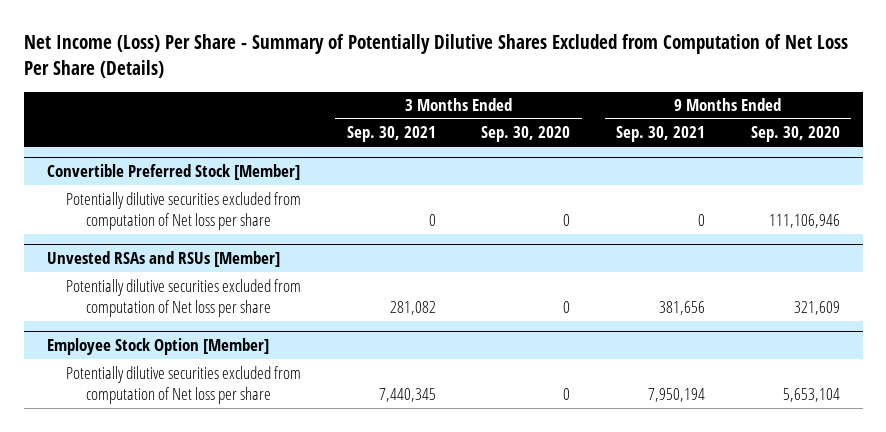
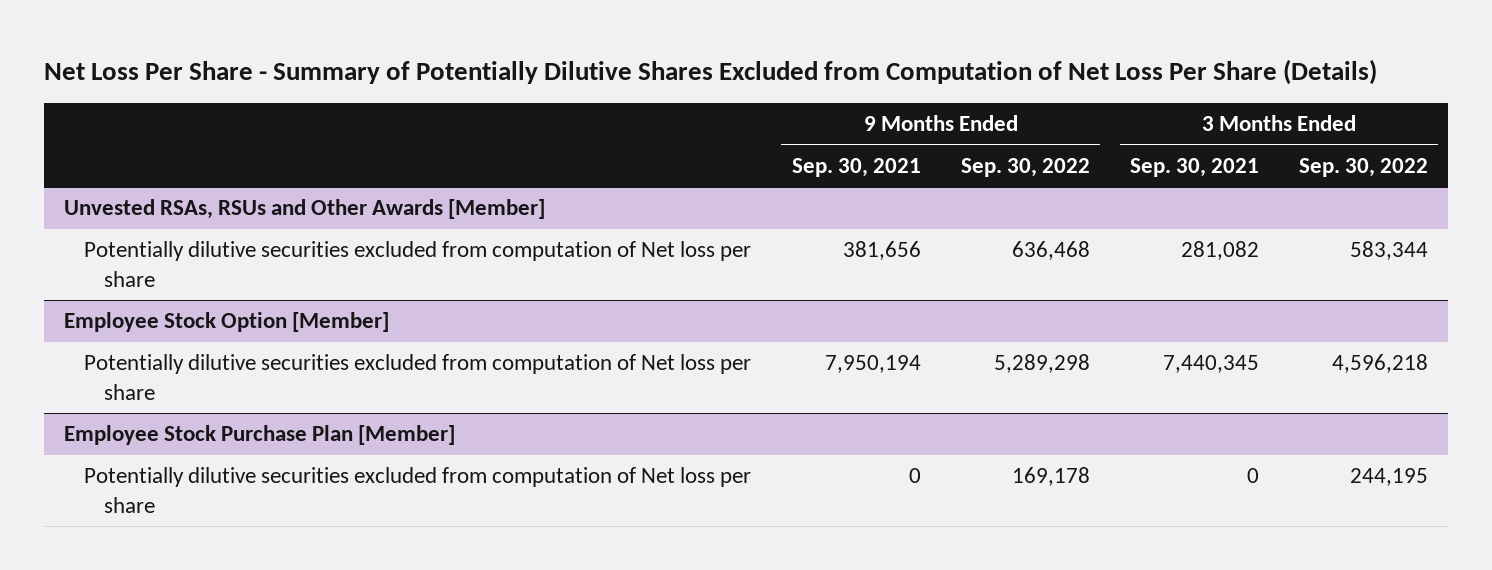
- Net Income (Loss) Per Share - Summary of Potentially Dilutive Shares Excluded from Computation of Net Loss Per Share (Details)
+ Net Loss Per Share - Summary of Potentially Dilutive Shares Excluded from Computation of Net Loss Per Share (Details)
- | 3 Months Ended Sep. 30, 2021 | 3 Months Ended Sep. 30, 2020 | 9 Months Ended Sep. 30, 2021 | 9 Months Ended Sep. 30, 2020
+ | 9 Months Ended Sep. 30, 2021 | 9 Months Ended Sep. 30, 2022 | 3 Months Ended Sep. 30, 2021 | 3 Months Ended Sep. 30, 2022
- Convertible Preferred Stock [Member]
- Potentially dilutive securities excluded from computation of Net loss per share | 0 | 0 | 0 | 111,106,946
- Unvested RSAs and RSUs [Member]
+ Unvested RSAs, RSUs and Other Awards [Member]
+ Employee Stock Purchase Plan [Member]
+ Potentially dilutive securities excluded from computation of Net loss per share | 0 | 169,178 | 0 | 244,195

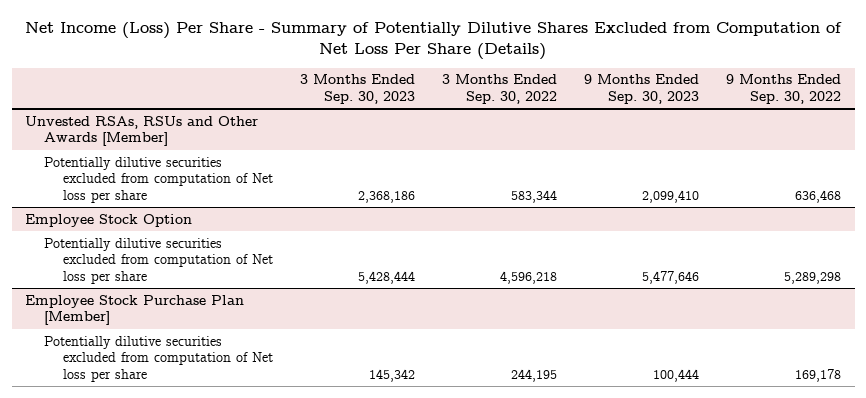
- Net Loss Per Share - Summary of Potentially Dilutive Shares Excluded from Computation of Net Loss Per Share (Details)
+ Net Income (Loss) Per Share - Summary of Potentially Dilutive Shares Excluded from Computation of Net Loss Per Share (Details)
- | 9 Months Ended Sep. 30, 2021 | 9 Months Ended Sep. 30, 2022 | 3 Months Ended Sep. 30, 2021 | 3 Months Ended Sep. 30, 2022
+ | 3 Months Ended Sep. 30, 2023 | 3 Months Ended Sep. 30, 2022 | 9 Months Ended Sep. 30, 2023 | 9 Months Ended Sep. 30, 2022
- Employee Stock Option [Member]
+ Employee Stock Option

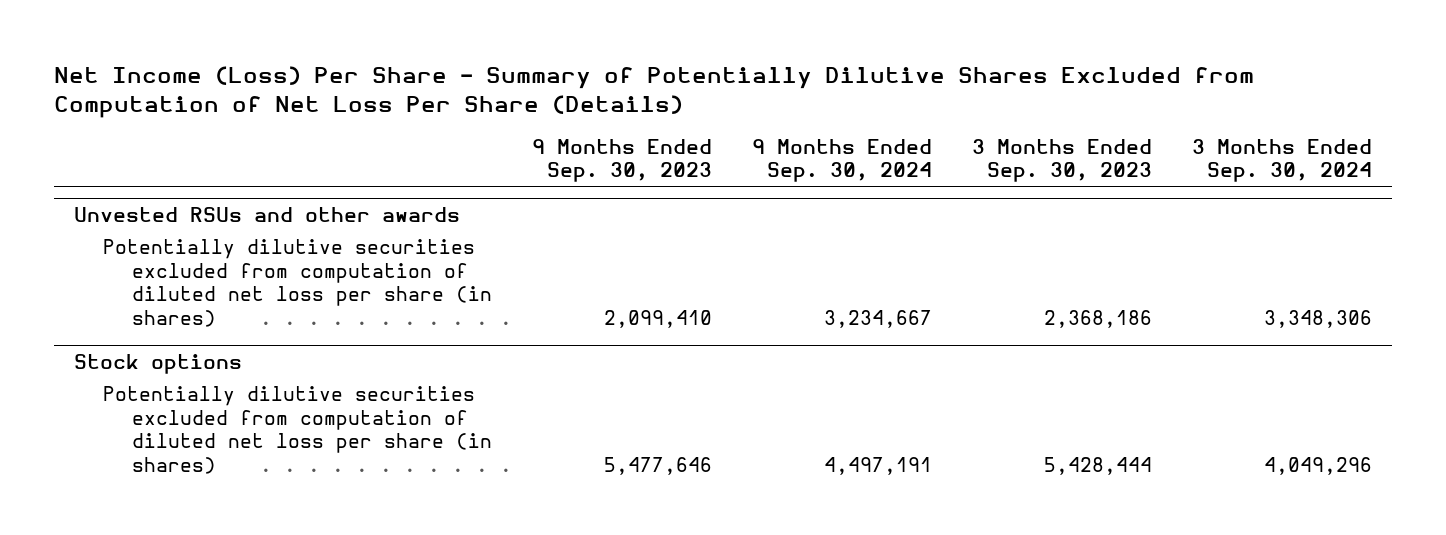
- | 3 Months Ended Sep. 30, 2023 | 3 Months Ended Sep. 30, 2022 | 9 Months Ended Sep. 30, 2023 | 9 Months Ended Sep. 30, 2022
+ | 9 Months Ended Sep. 30, 2023 | 9 Months Ended Sep. 30, 2024 | 3 Months Ended Sep. 30, 2023 | 3 Months Ended Sep. 30, 2024
- Unvested RSAs, RSUs and Other Awards [Member]
- Potentially dilutive securities excluded from computation of Net loss per share | 2,368,186 | 583,344 | 2,099,410 | 636,468
- Employee Stock Option
- Potentially dilutive securities excluded from computation of Net loss per share | 5,428,444 | 4,596,218 | 5,477,646 | 5,289,298
- Employee Stock Purchase Plan [Member]
- Potentially dilutive securities excluded from computation of Net loss per share | 145,342 | 244,195 | 100,444 | 169,178
+ Unvested RSUs and other awards
+ Potentially dilutive securities excluded from computation of diluted net loss per share (in shares) | 2,099,410 | 3,234,667 | 2,368,186 | 3,348,306
+ Stock options
+ Potentially dilutive securities excluded from computation of diluted net loss per share (in shares) | 5,477,646 | 4,497,191 | 5,428,444 | 4,049,296

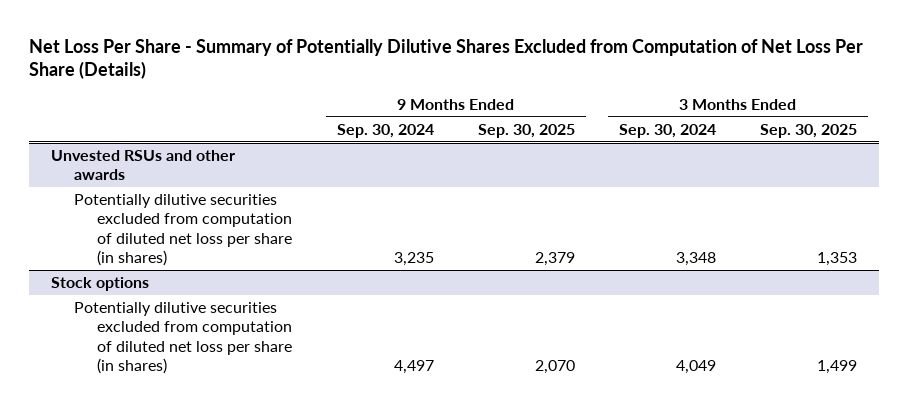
- Net Income (Loss) Per Share - Summary of Potentially Dilutive Shares Excluded from Computation of Net Loss Per Share (Details)
+ Net Loss Per Share - Summary of Potentially Dilutive Shares Excluded from Computation of Net Loss Per Share (Details)
- | 9 Months Ended Sep. 30, 2023 | 9 Months Ended Sep. 30, 2024 | 3 Months Ended Sep. 30, 2023 | 3 Months Ended Sep. 30, 2024
+ | 9 Months Ended Sep. 30, 2024 | 9 Months Ended Sep. 30, 2025 | 3 Months Ended Sep. 30, 2024 | 3 Months Ended Sep. 30, 2025
@ Unvested RSUs and other awards
- Potentially dilutive securities excluded from computation of diluted net loss per share (in shares) | 2,099,410 | 3,234,667 | 2,368,186 | 3,348,306
+ Potentially dilutive securities excluded from computation of diluted net loss per share (in shares) | 3,235 | 2,379 | 3,348 | 1,353
@ Stock options
- Potentially dilutive securities excluded from computation of diluted net loss per share (in shares) | 5,477,646 | 4,497,191 | 5,428,444 | 4,049,296
+ Potentially dilutive securities excluded from computation of diluted net loss per share (in shares) | 4,497 | 2,070 | 4,049 | 1,499

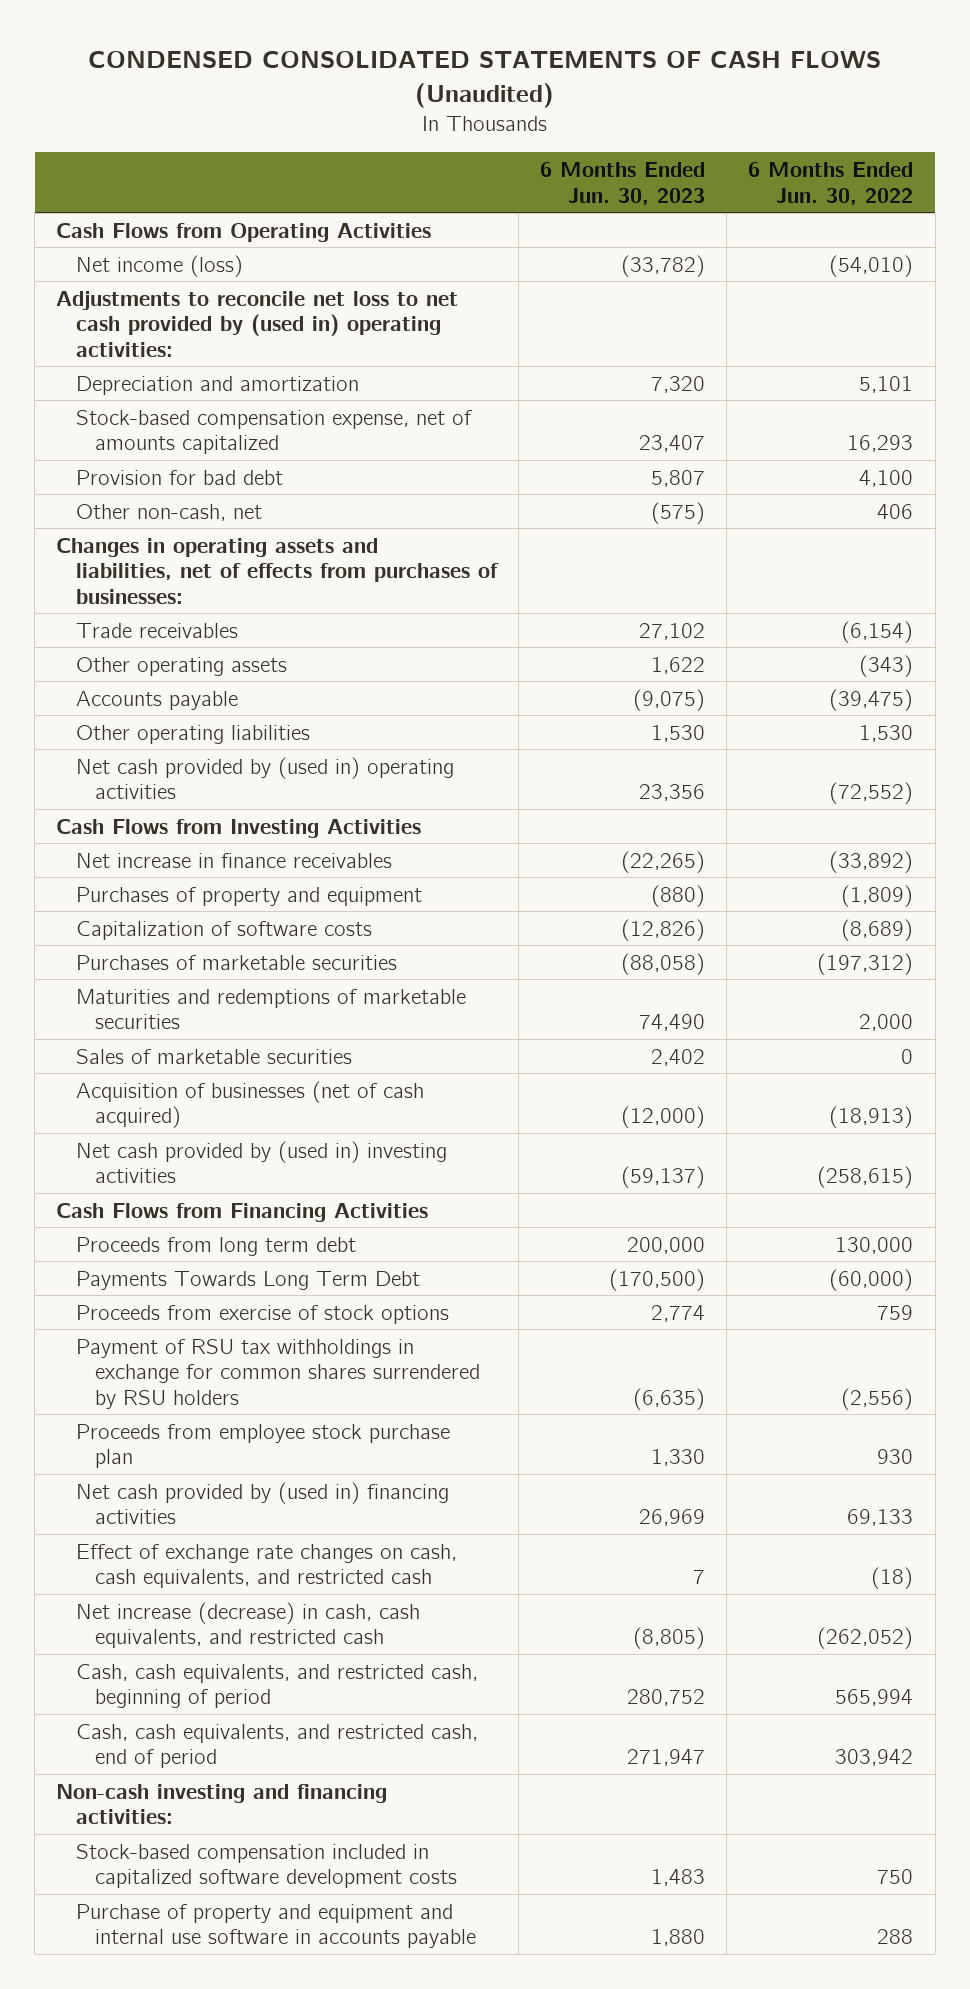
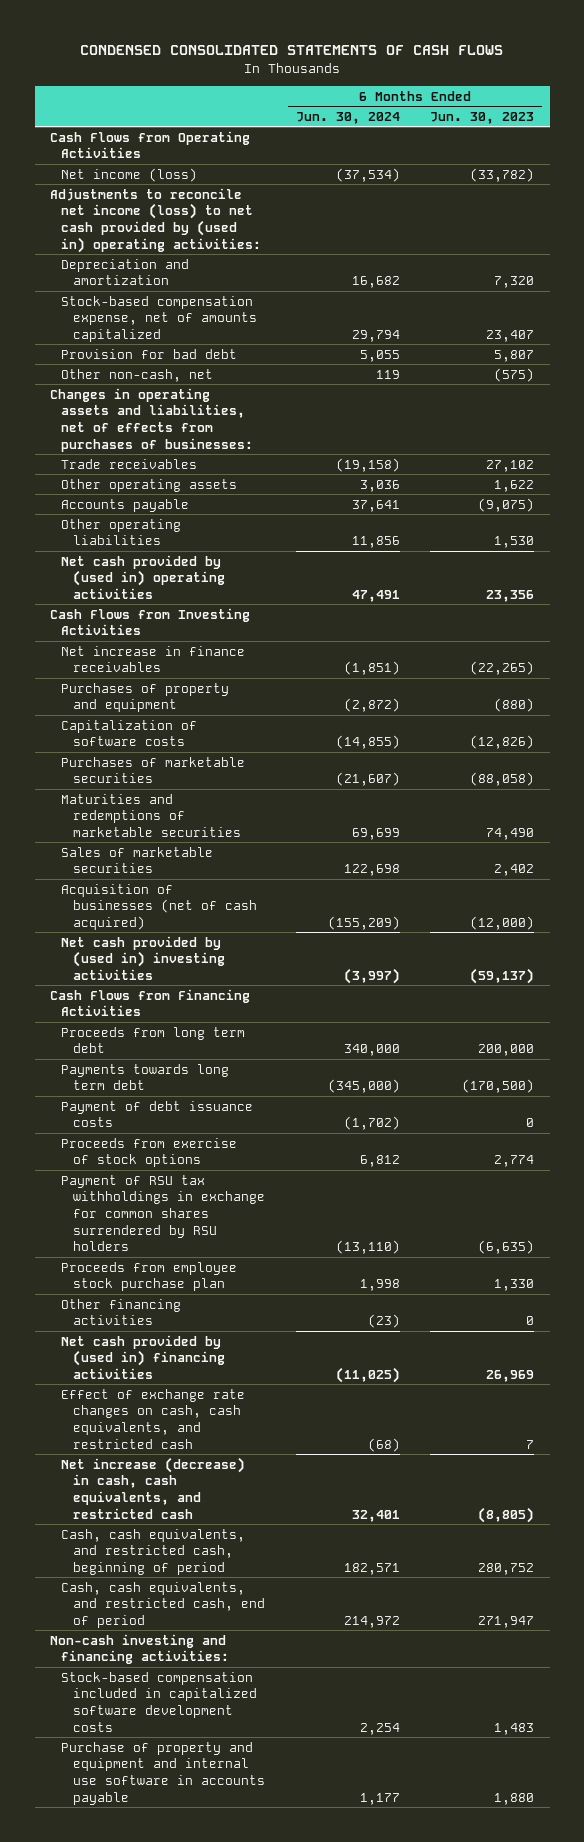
- CONDENSED CONSOLIDATED STATEMENTS OF CASH FLOWS (Unaudited)
+ CONDENSED CONSOLIDATED STATEMENTS OF CASH FLOWS
- | 6 Months Ended Jun. 30, 2023 | 6 Months Ended Jun. 30, 2022
+ | 6 Months Ended Jun. 30, 2024 | 6 Months Ended Jun. 30, 2023
- Adjustments to reconcile net loss to net cash provided by (used in) operating activities:
+ Adjustments to reconcile net income (loss) to net cash provided by (used in) operating activities:
- Payments Towards Long Term Debt | (170,500) | (60,000)
+ Payments towards long term debt | (345,000) | (170,500)
+ Payment of debt issuance costs | (1,702) | 0
+ Other financing activities | (23) | 0

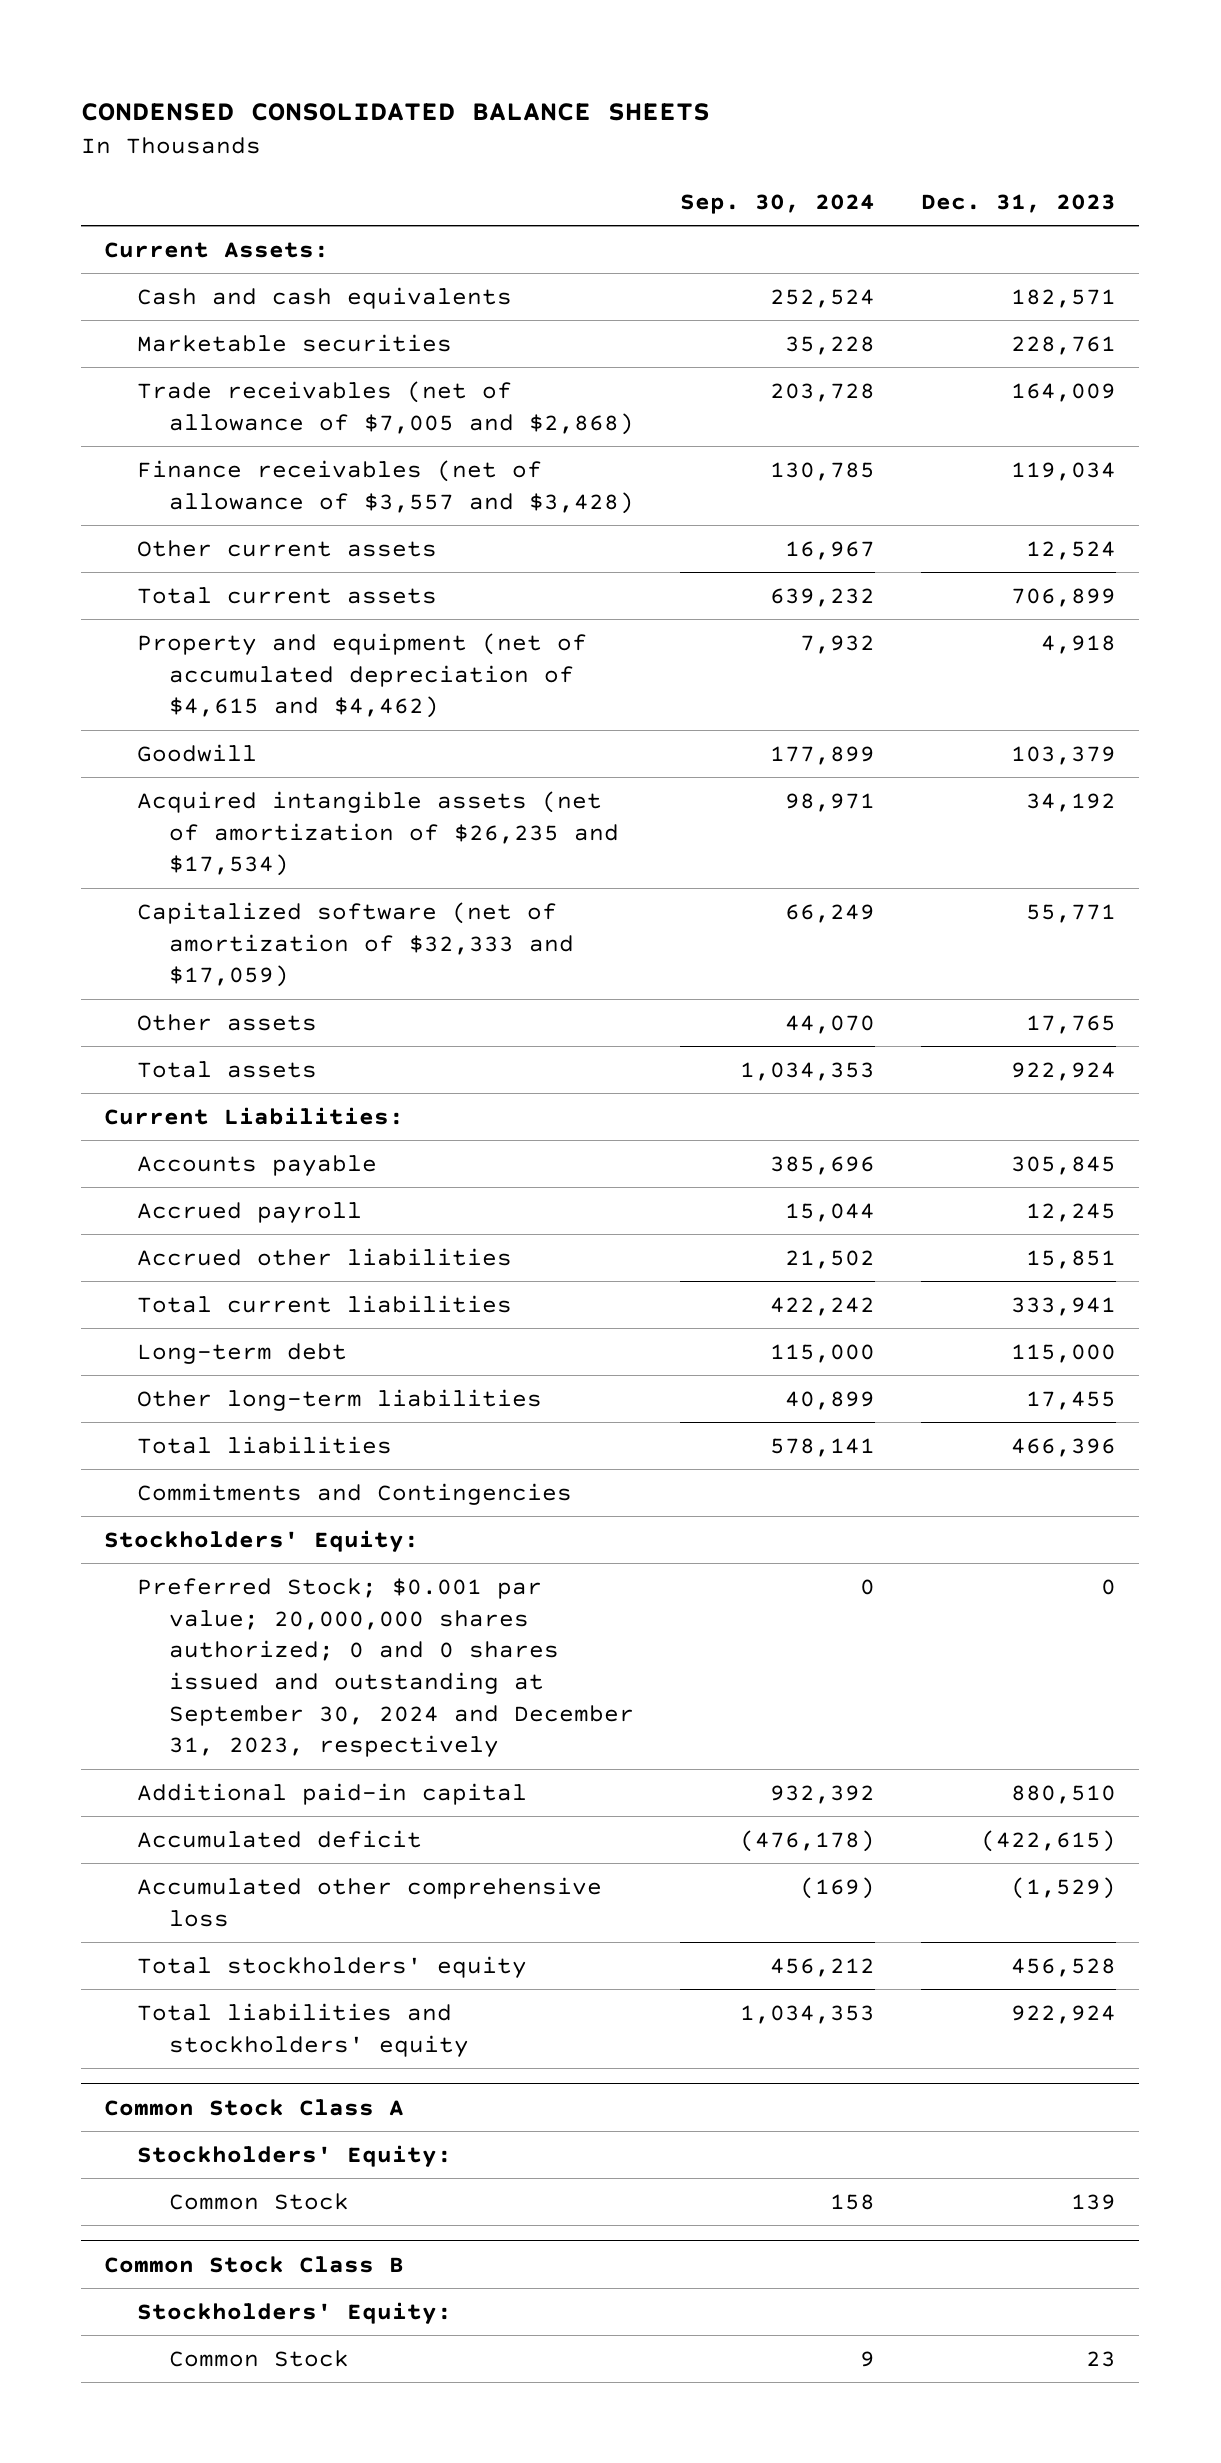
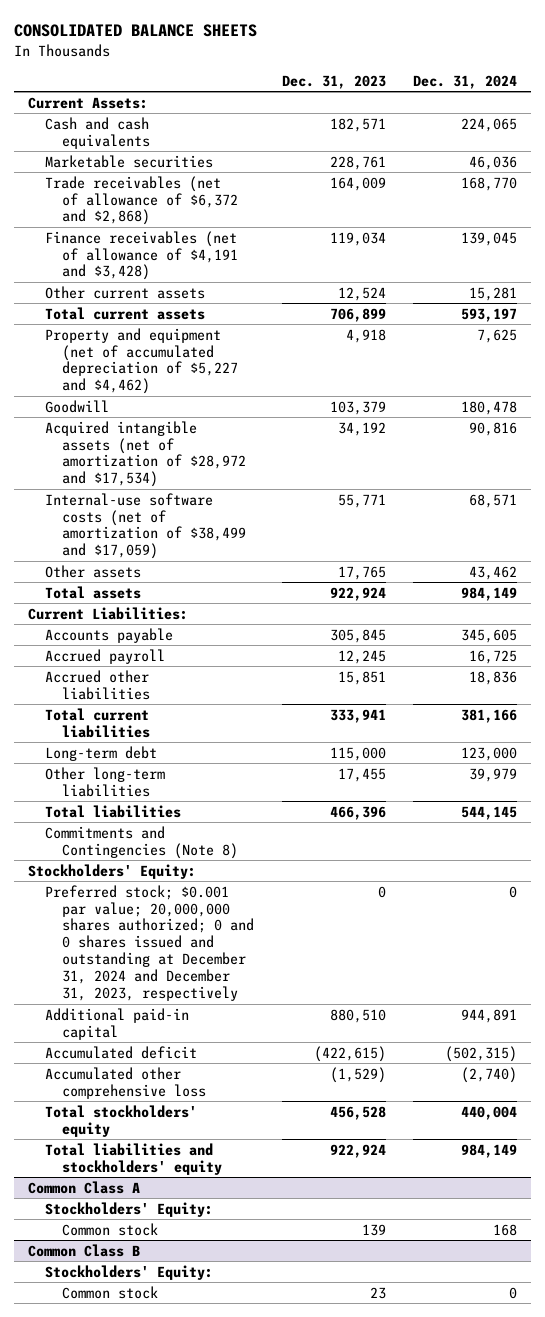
- CONDENSED CONSOLIDATED BALANCE SHEETS
+ CONSOLIDATED BALANCE SHEETS
- | Sep. 30, 2024 | Dec. 31, 2023
+ | Dec. 31, 2023 | Dec. 31, 2024
- Trade receivables (net of allowance of $7,005 and $2,868) | 203,728 | 164,009
- Finance receivables (net of allowance of $3,557 and $3,428) | 130,785 | 119,034
+ Trade receivables (net of allowance of $6,372 and $2,868) | 164,009 | 168,770
+ Finance receivables (net of allowance of $4,191 and $3,428) | 119,034 | 139,045
- Property and equipment (net of accumulated depreciation of $4,615 and $4,462) | 7,932 | 4,918
+ Property and equipment (net of accumulated depreciation of $5,227 and $4,462) | 4,918 | 7,625
- Acquired intangible assets (net of amortization of $26,235 and $17,534) | 98,971 | 34,192
- Capitalized software (net of amortization of $32,333 and $17,059) | 66,249 | 55,771
+ Acquired intangible assets (net of amortization of $28,972 and $17,534) | 34,192 | 90,816
+ Internal-use software costs (net of amortization of $38,499 and $17,059) | 55,771 | 68,571
- Commitments and Contingencies
+ Commitments and Contingencies (Note 8)
- Preferred Stock; $0.001 par value; 20,000,000 shares authorized; 0 and 0 shares issued and outstanding at September 30, 2024 and December 31, 2023, respectively | 0 | 0
+ Preferred stock; $0.001 par value; 20,000,000 shares authorized; 0 and 0 shares issued and outstanding at December 31, 2024 and December 31, 2023, respectively | 0 | 0
- Common Stock Class A
+ Common Class A
- Common Stock | 158 | 139
- Common Stock Class B
+ Common stock | 139 | 168
+ Common Class B
- Common Stock | 9 | 23
+ Common stock | 23 | 0

